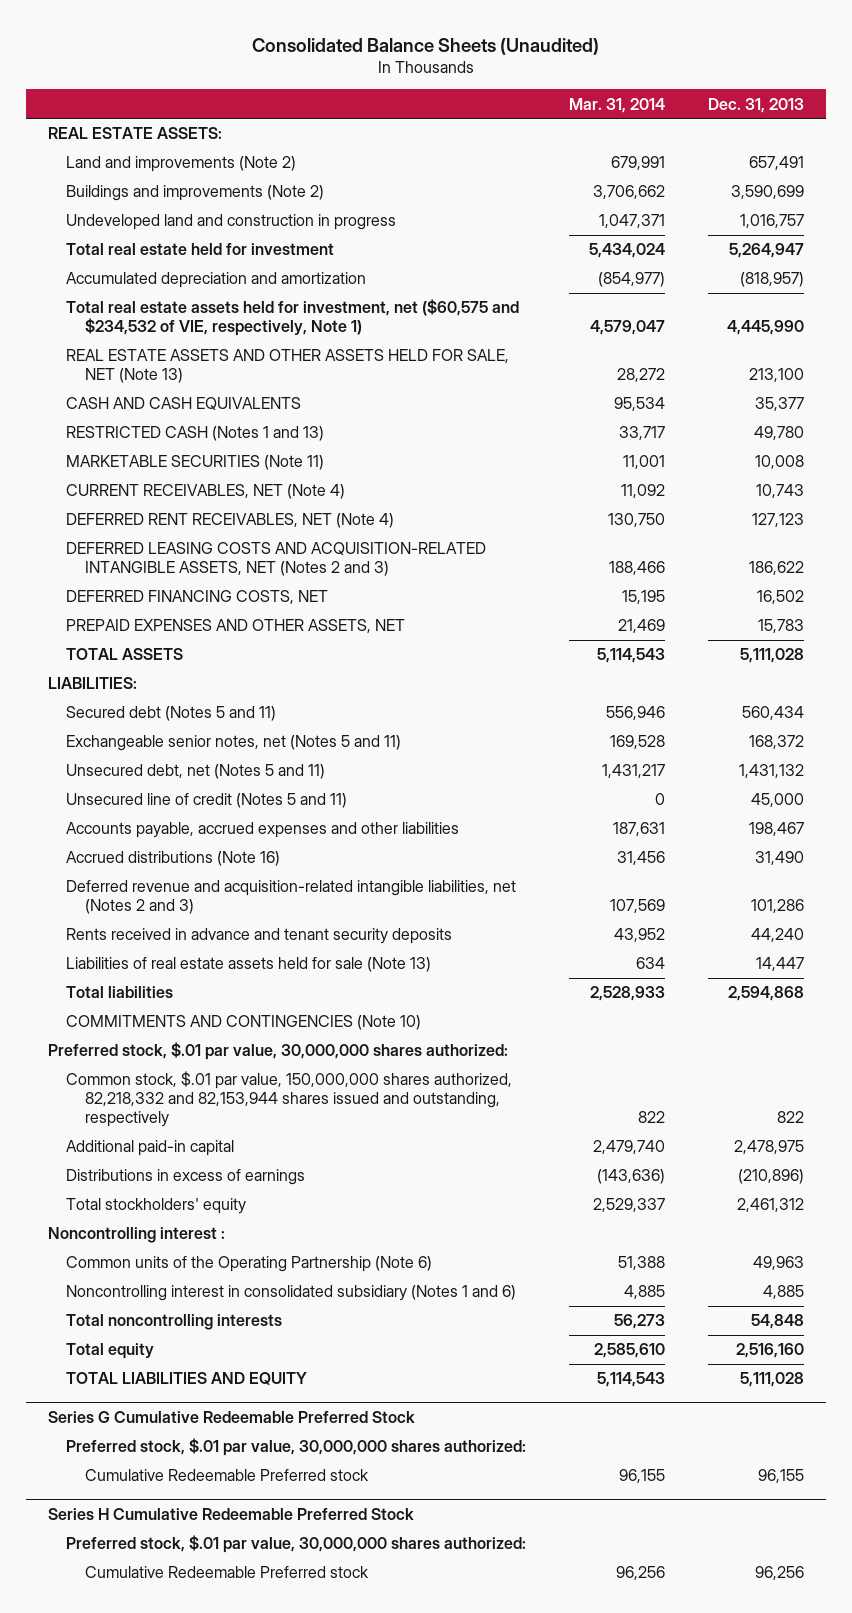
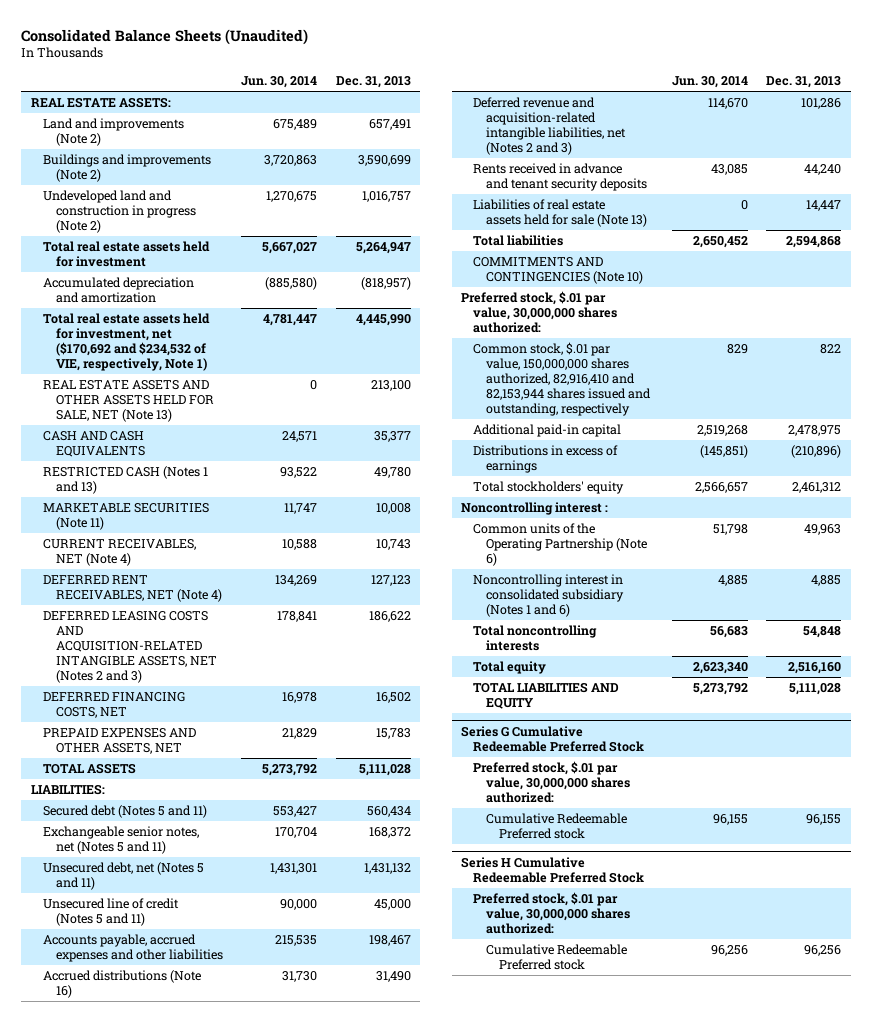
- | Mar. 31, 2014 | Dec. 31, 2013
+ | Jun. 30, 2014 | Dec. 31, 2013
- Undeveloped land and construction in progress | 1,047,371 | 1,016,757
- Total real estate held for investment | 5,434,024 | 5,264,947
+ Undeveloped land and construction in progress (Note 2) | 1,270,675 | 1,016,757
+ Total real estate assets held for investment | 5,667,027 | 5,264,947
- Total real estate assets held for investment, net ($60,575 and $234,532 of VIE, respectively, Note 1) | 4,579,047 | 4,445,990
+ Total real estate assets held for investment, net ($170,692 and $234,532 of VIE, respectively, Note 1) | 4,781,447 | 4,445,990
- Common stock, $.01 par value, 150,000,000 shares authorized, 82,218,332 and 82,153,944 shares issued and outstanding, respectively | 822 | 822
+ Common stock, $.01 par value, 150,000,000 shares authorized, 82,916,410 and 82,153,944 shares issued and outstanding, respectively | 829 | 822

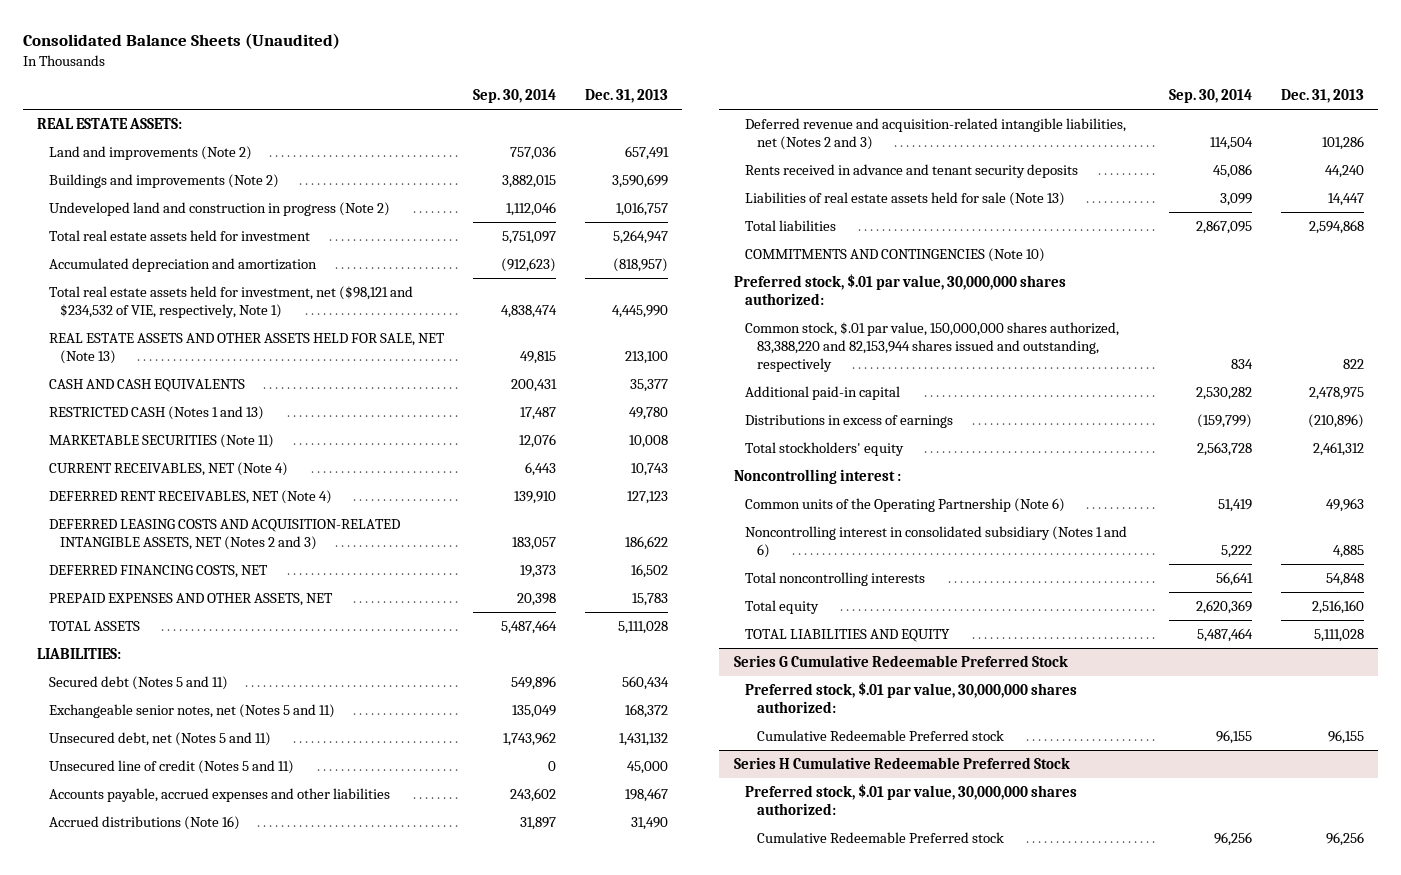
- | Jun. 30, 2014 | Dec. 31, 2013
+ | Sep. 30, 2014 | Dec. 31, 2013
- Total real estate assets held for investment, net ($170,692 and $234,532 of VIE, respectively, Note 1) | 4,781,447 | 4,445,990
+ Total real estate assets held for investment, net ($98,121 and $234,532 of VIE, respectively, Note 1) | 4,838,474 | 4,445,990
- Common stock, $.01 par value, 150,000,000 shares authorized, 82,916,410 and 82,153,944 shares issued and outstanding, respectively | 829 | 822
+ Common stock, $.01 par value, 150,000,000 shares authorized, 83,388,220 and 82,153,944 shares issued and outstanding, respectively | 834 | 822

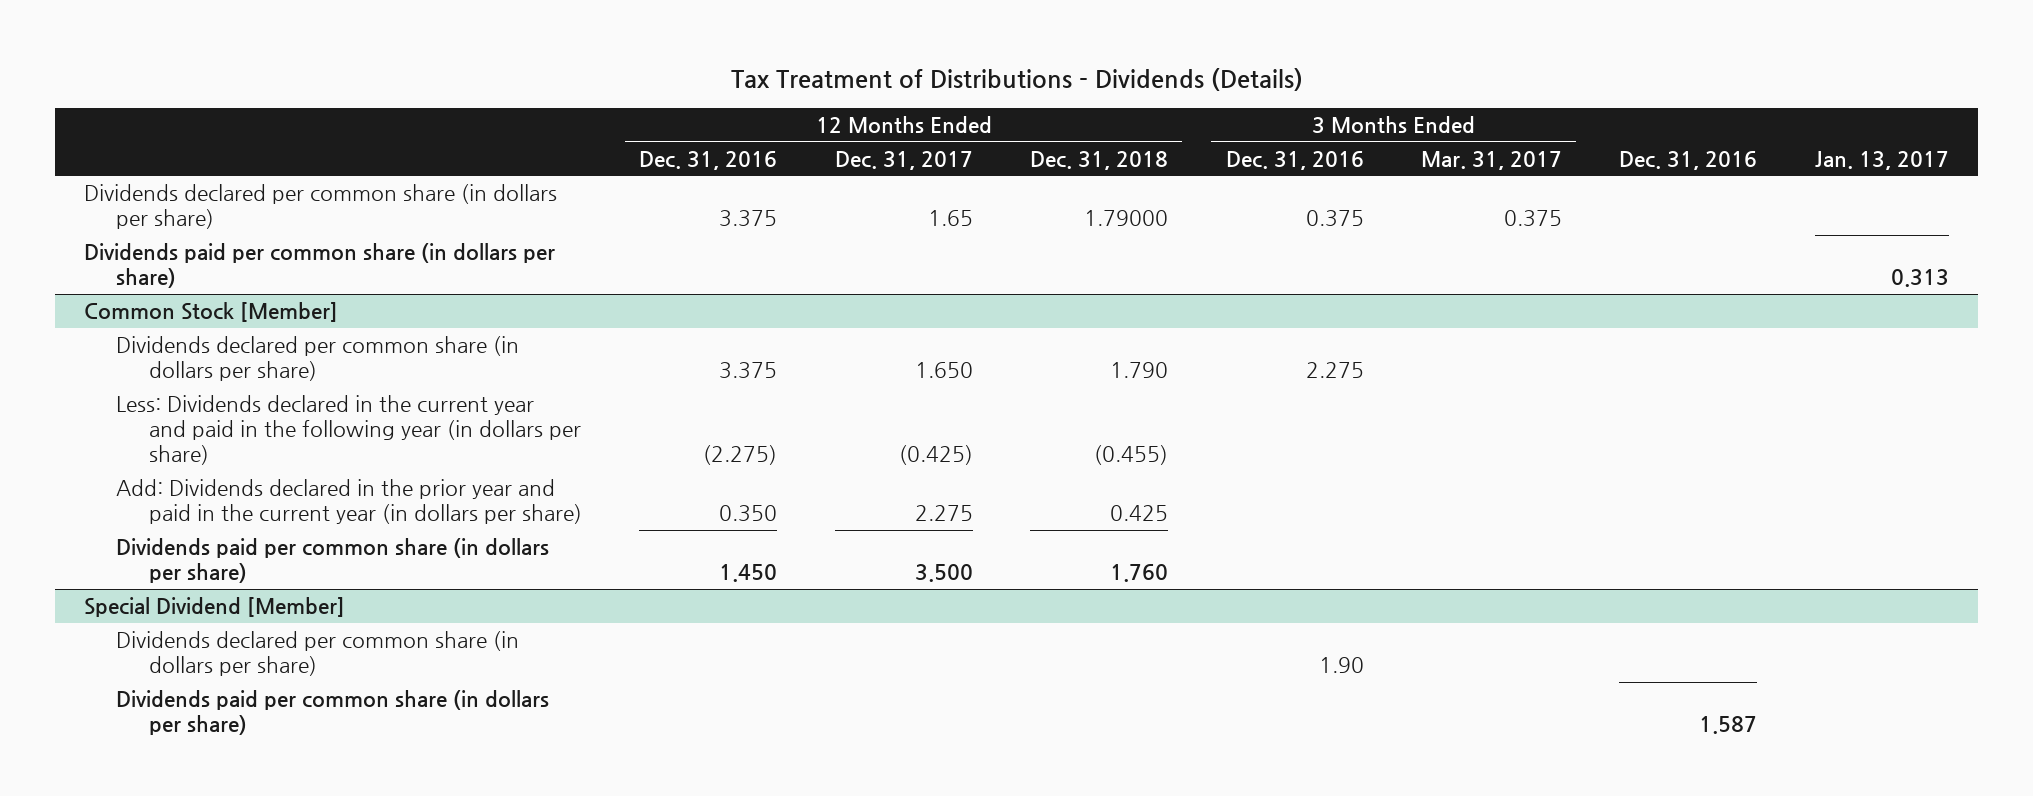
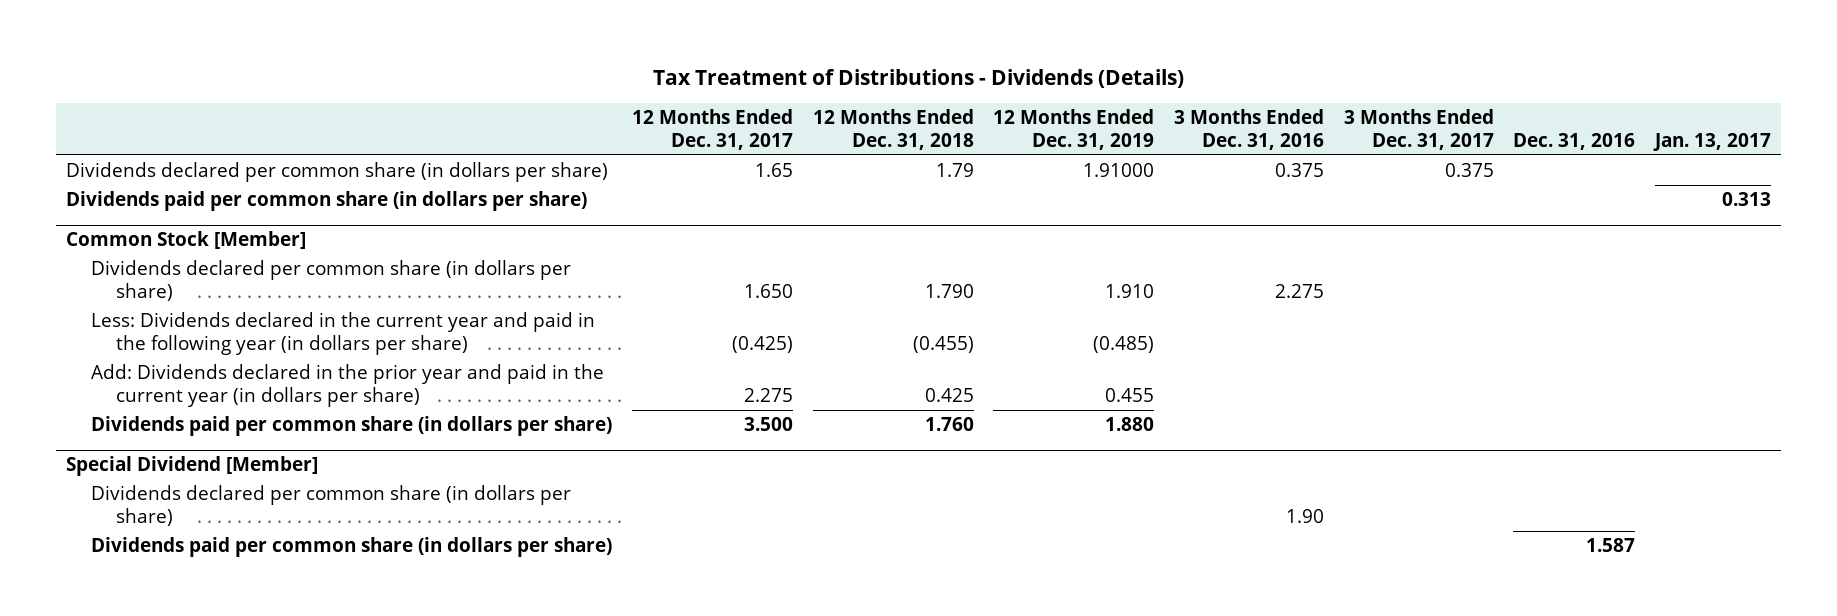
- | 12 Months Ended Dec. 31, 2016 | 12 Months Ended Dec. 31, 2017 | 12 Months Ended Dec. 31, 2018 | 3 Months Ended Dec. 31, 2016 | 3 Months Ended Mar. 31, 2017 | Dec. 31, 2016 | Jan. 13, 2017
+ | 12 Months Ended Dec. 31, 2017 | 12 Months Ended Dec. 31, 2018 | 12 Months Ended Dec. 31, 2019 | 3 Months Ended Dec. 31, 2016 | 3 Months Ended Dec. 31, 2017 | Dec. 31, 2016 | Jan. 13, 2017
- Dividends declared per common share (in dollars per share) | 3.375 | 1.65 | 1.79000 | 0.375 | 0.375 | |
+ Dividends declared per common share (in dollars per share) | 1.65 | 1.79 | 1.91000 | 0.375 | 0.375 | |

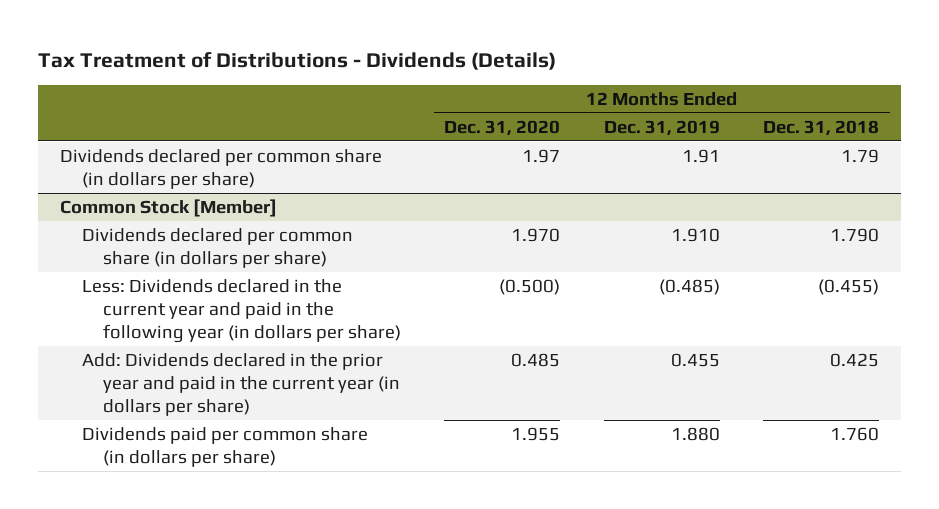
- | 12 Months Ended Dec. 31, 2017 | 12 Months Ended Dec. 31, 2018 | 12 Months Ended Dec. 31, 2019 | 3 Months Ended Dec. 31, 2016 | 3 Months Ended Dec. 31, 2017 | Dec. 31, 2016 | Jan. 13, 2017
+ | 12 Months Ended Dec. 31, 2020 | 12 Months Ended Dec. 31, 2019 | 12 Months Ended Dec. 31, 2018
- Dividends declared per common share (in dollars per share) | 1.65 | 1.79 | 1.91000 | 0.375 | 0.375 | |
- Dividends paid per common share (in dollars per share) | | | | | | | 0.313
+ Dividends declared per common share (in dollars per share) | 1.97 | 1.91 | 1.79
- Special Dividend [Member]
- Dividends declared per common share (in dollars per share) | | | | 1.90 | | |
- Dividends paid per common share (in dollars per share) | | | | | | 1.587 |

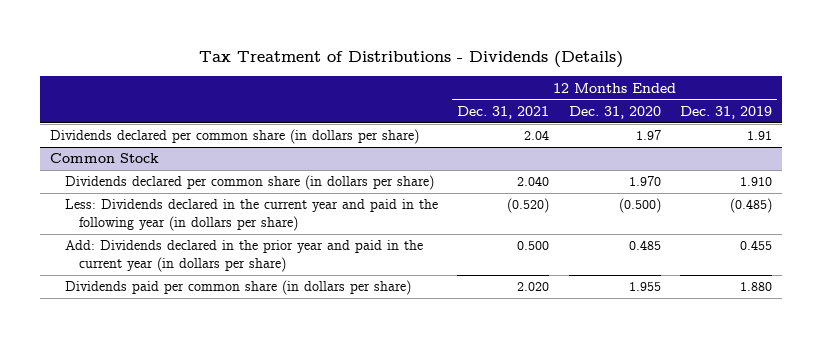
- | 12 Months Ended Dec. 31, 2020 | 12 Months Ended Dec. 31, 2019 | 12 Months Ended Dec. 31, 2018
+ | 12 Months Ended Dec. 31, 2021 | 12 Months Ended Dec. 31, 2020 | 12 Months Ended Dec. 31, 2019
- Common Stock [Member]
+ Common Stock

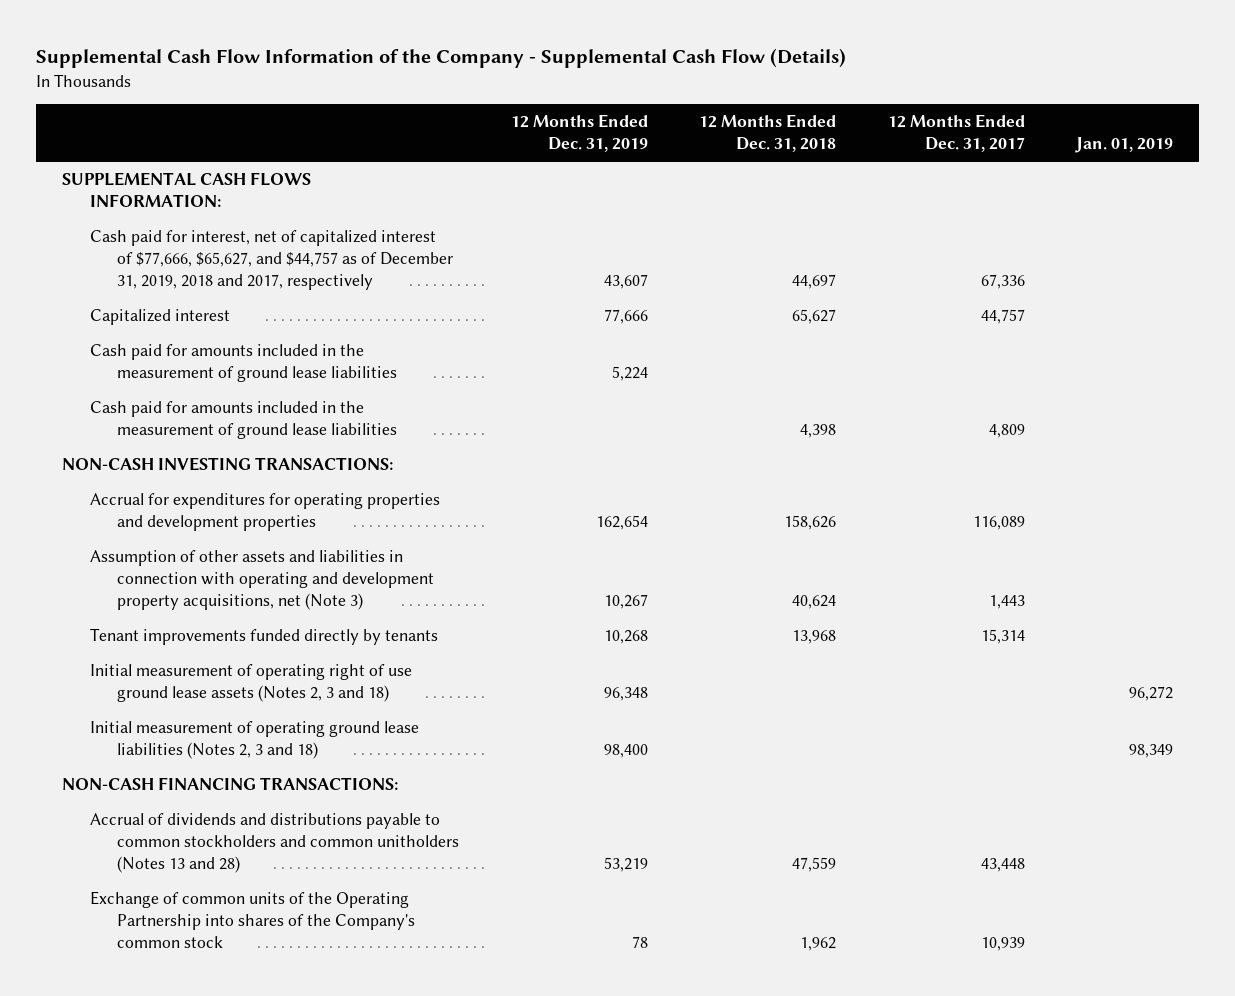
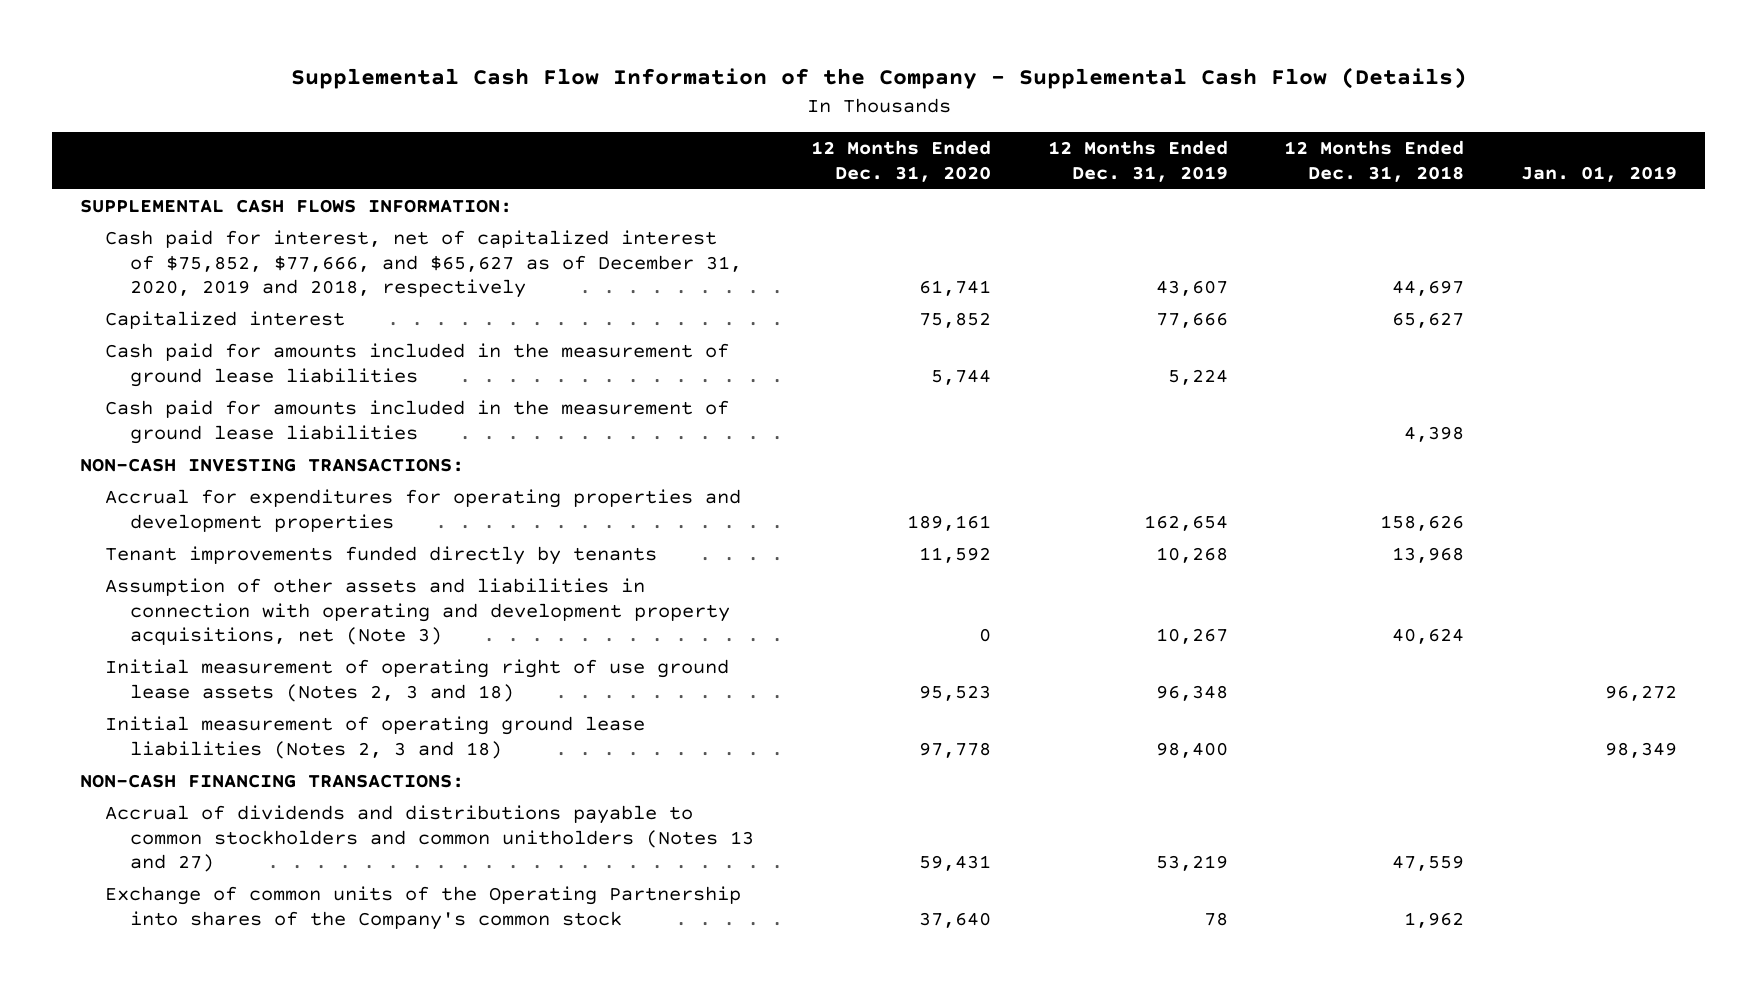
- | 12 Months Ended Dec. 31, 2019 | 12 Months Ended Dec. 31, 2018 | 12 Months Ended Dec. 31, 2017 | Jan. 01, 2019
+ | 12 Months Ended Dec. 31, 2020 | 12 Months Ended Dec. 31, 2019 | 12 Months Ended Dec. 31, 2018 | Jan. 01, 2019
- Cash paid for interest, net of capitalized interest of $77,666, $65,627, and $44,757 as of December 31, 2019, 2018 and 2017, respectively | 43,607 | 44,697 | 67,336 |
+ Cash paid for interest, net of capitalized interest of $75,852, $77,666, and $65,627 as of December 31, 2020, 2019 and 2018, respectively | 61,741 | 43,607 | 44,697 |
moved down: Assumption of other assets and liabilities in connection with operating and development property acquisitions, net (Note 3) | 0 | 10,267 | 40,624 |
- Accrual of dividends and distributions payable to common stockholders and common unitholders (Notes 13 and 28) | 53,219 | 47,559 | 43,448 |
+ Accrual of dividends and distributions payable to common stockholders and common unitholders (Notes 13 and 27) | 59,431 | 53,219 | 47,559 |

